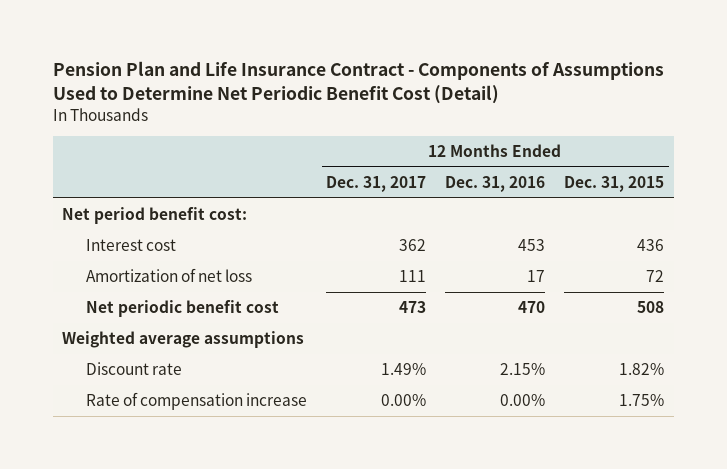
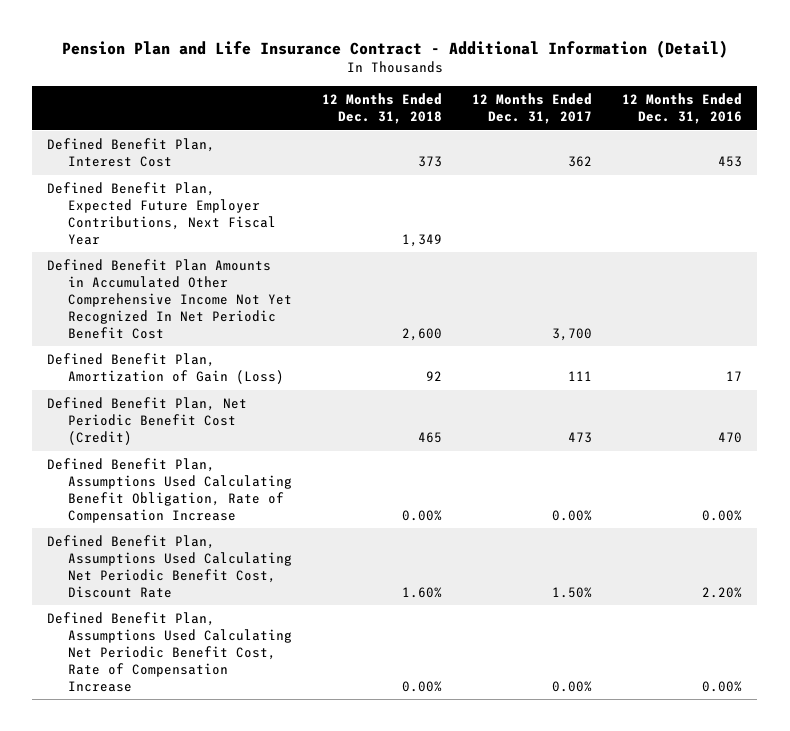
- Pension Plan and Life Insurance Contract - Components of Assumptions Used to Determine Net Periodic Benefit Cost (Detail)
+ Pension Plan and Life Insurance Contract - Additional Information (Detail)
- | 12 Months Ended Dec. 31, 2017 | 12 Months Ended Dec. 31, 2016 | 12 Months Ended Dec. 31, 2015
+ | 12 Months Ended Dec. 31, 2018 | 12 Months Ended Dec. 31, 2017 | 12 Months Ended Dec. 31, 2016
- Net period benefit cost:
- Interest cost | 362 | 453 | 436
- Amortization of net loss | 111 | 17 | 72
- Net periodic benefit cost | 473 | 470 | 508
- Weighted average assumptions
- Discount rate | 1.49% | 2.15% | 1.82%
- Rate of compensation increase | 0.00% | 0.00% | 1.75%
+ Defined Benefit Plan, Interest Cost | 373 | 362 | 453
+ Defined Benefit Plan, Expected Future Employer Contributions, Next Fiscal Year | 1,349 | |
+ Defined Benefit Plan Amounts in Accumulated Other Comprehensive Income Not Yet Recognized In Net Periodic Benefit Cost | 2,600 | 3,700 |
+ Defined Benefit Plan, Amortization of Gain (Loss) | 92 | 111 | 17
+ Defined Benefit Plan, Net Periodic Benefit Cost (Credit) | 465 | 473 | 470
+ Defined Benefit Plan, Assumptions Used Calculating Benefit Obligation, Rate of Compensation Increase | 0.00% | 0.00% | 0.00%
+ Defined Benefit Plan, Assumptions Used Calculating Net Periodic Benefit Cost, Discount Rate | 1.60% | 1.50% | 2.20%
+ Defined Benefit Plan, Assumptions Used Calculating Net Periodic Benefit Cost, Rate of Compensation Increase | 0.00% | 0.00% | 0.00%

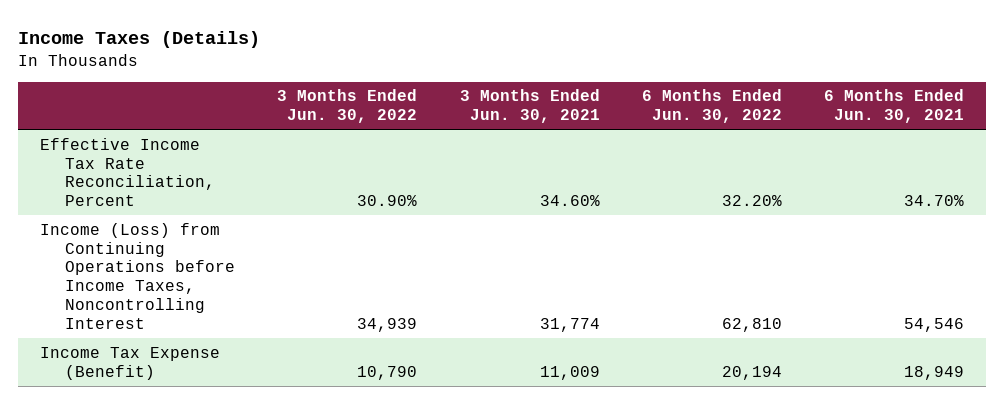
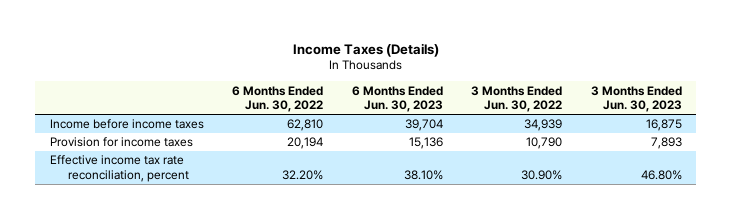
- | 3 Months Ended Jun. 30, 2022 | 3 Months Ended Jun. 30, 2021 | 6 Months Ended Jun. 30, 2022 | 6 Months Ended Jun. 30, 2021
+ | 6 Months Ended Jun. 30, 2022 | 6 Months Ended Jun. 30, 2023 | 3 Months Ended Jun. 30, 2022 | 3 Months Ended Jun. 30, 2023
- Effective Income Tax Rate Reconciliation, Percent | 30.90% | 34.60% | 32.20% | 34.70%
- Income (Loss) from Continuing Operations before Income Taxes, Noncontrolling Interest | 34,939 | 31,774 | 62,810 | 54,546
- Income Tax Expense (Benefit) | 10,790 | 11,009 | 20,194 | 18,949
+ Income before income taxes | 62,810 | 39,704 | 34,939 | 16,875
+ Provision for income taxes | 20,194 | 15,136 | 10,790 | 7,893
+ Effective income tax rate reconciliation, percent | 32.20% | 38.10% | 30.90% | 46.80%

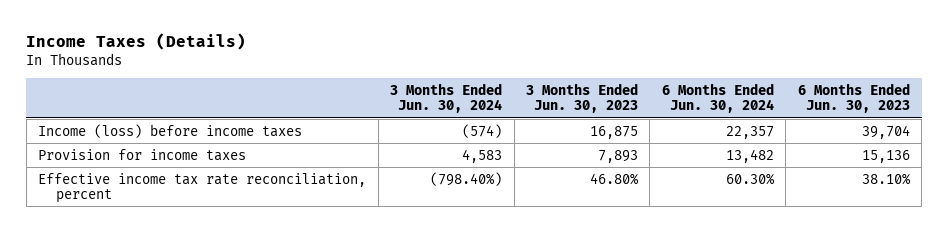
- | 6 Months Ended Jun. 30, 2022 | 6 Months Ended Jun. 30, 2023 | 3 Months Ended Jun. 30, 2022 | 3 Months Ended Jun. 30, 2023
+ | 3 Months Ended Jun. 30, 2024 | 3 Months Ended Jun. 30, 2023 | 6 Months Ended Jun. 30, 2024 | 6 Months Ended Jun. 30, 2023
- Income before income taxes | 62,810 | 39,704 | 34,939 | 16,875
+ Income (loss) before income taxes | (574) | 16,875 | 22,357 | 39,704

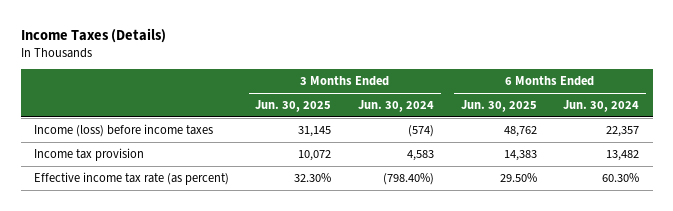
- | 3 Months Ended Jun. 30, 2024 | 3 Months Ended Jun. 30, 2023 | 6 Months Ended Jun. 30, 2024 | 6 Months Ended Jun. 30, 2023
+ | 3 Months Ended Jun. 30, 2025 | 3 Months Ended Jun. 30, 2024 | 6 Months Ended Jun. 30, 2025 | 6 Months Ended Jun. 30, 2024
- Provision for income taxes | 4,583 | 7,893 | 13,482 | 15,136
- Effective income tax rate reconciliation, percent | (798.40%) | 46.80% | 60.30% | 38.10%
+ Income tax provision | 10,072 | 4,583 | 14,383 | 13,482
+ Effective income tax rate (as percent) | 32.30% | (798.40%) | 29.50% | 60.30%

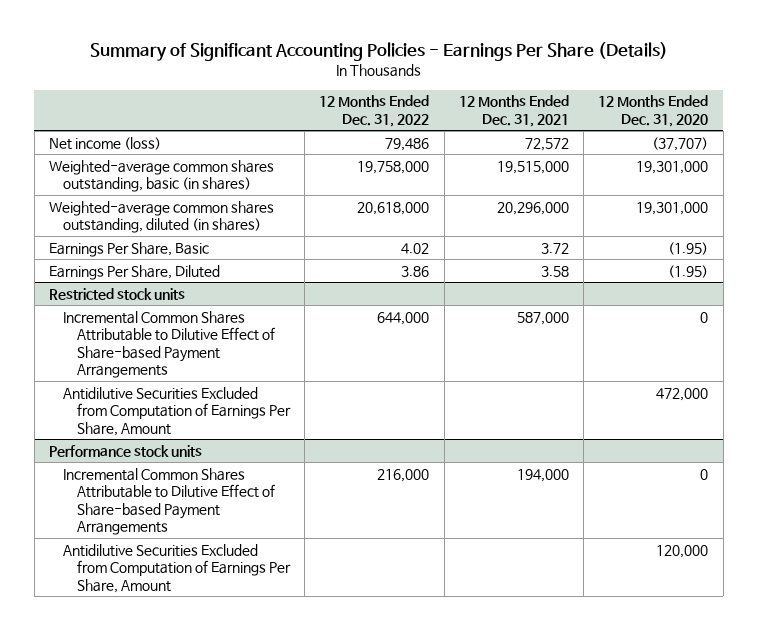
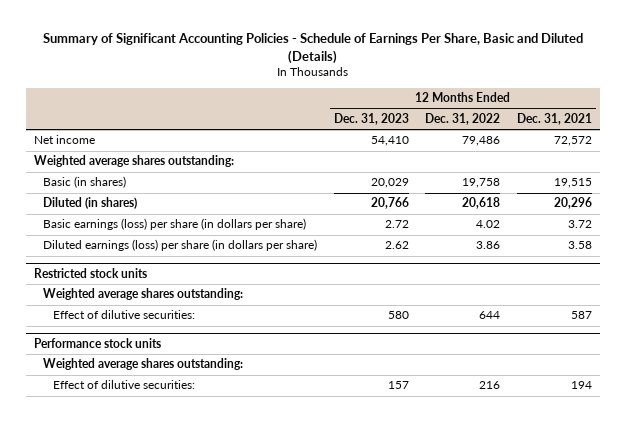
- Summary of Significant Accounting Policies - Earnings Per Share (Details)
+ Summary of Significant Accounting Policies - Schedule of Earnings Per Share, Basic and Diluted (Details)
- | 12 Months Ended Dec. 31, 2022 | 12 Months Ended Dec. 31, 2021 | 12 Months Ended Dec. 31, 2020
+ | 12 Months Ended Dec. 31, 2023 | 12 Months Ended Dec. 31, 2022 | 12 Months Ended Dec. 31, 2021
- Net income (loss) | 79,486 | 72,572 | (37,707)
- Weighted-average common shares outstanding, basic (in shares) | 19,758,000 | 19,515,000 | 19,301,000
- Weighted-average common shares outstanding, diluted (in shares) | 20,618,000 | 20,296,000 | 19,301,000
- Earnings Per Share, Basic | 4.02 | 3.72 | (1.95)
- Earnings Per Share, Diluted | 3.86 | 3.58 | (1.95)
+ Net income | 54,410 | 79,486 | 72,572
+ Weighted average shares outstanding:
+ Basic (in shares) | 20,029 | 19,758 | 19,515
+ Diluted (in shares) | 20,766 | 20,618 | 20,296
+ Basic earnings (loss) per share (in dollars per share) | 2.72 | 4.02 | 3.72
+ Diluted earnings (loss) per share (in dollars per share) | 2.62 | 3.86 | 3.58
@ Restricted stock units
- Incremental Common Shares Attributable to Dilutive Effect of Share-based Payment Arrangements | 644,000 | 587,000 | 0
- Antidilutive Securities Excluded from Computation of Earnings Per Share, Amount | | | 472,000
+ Weighted average shares outstanding:
+ Effect of dilutive securities: | 580 | 644 | 587
@ Performance stock units
- Incremental Common Shares Attributable to Dilutive Effect of Share-based Payment Arrangements | 216,000 | 194,000 | 0
- Antidilutive Securities Excluded from Computation of Earnings Per Share, Amount | | | 120,000
+ Weighted average shares outstanding:
+ Effect of dilutive securities: | 157 | 216 | 194

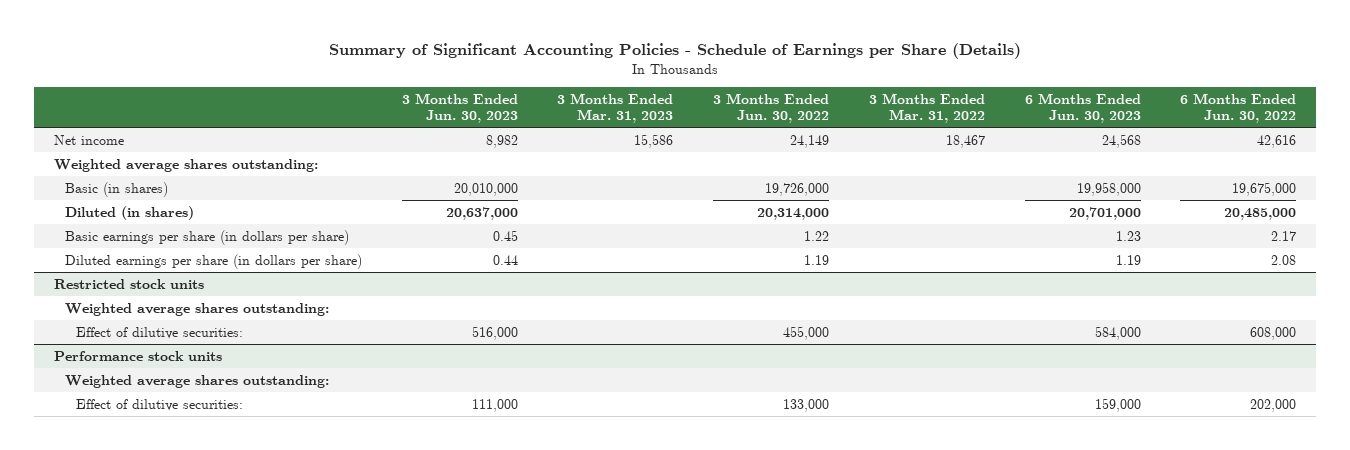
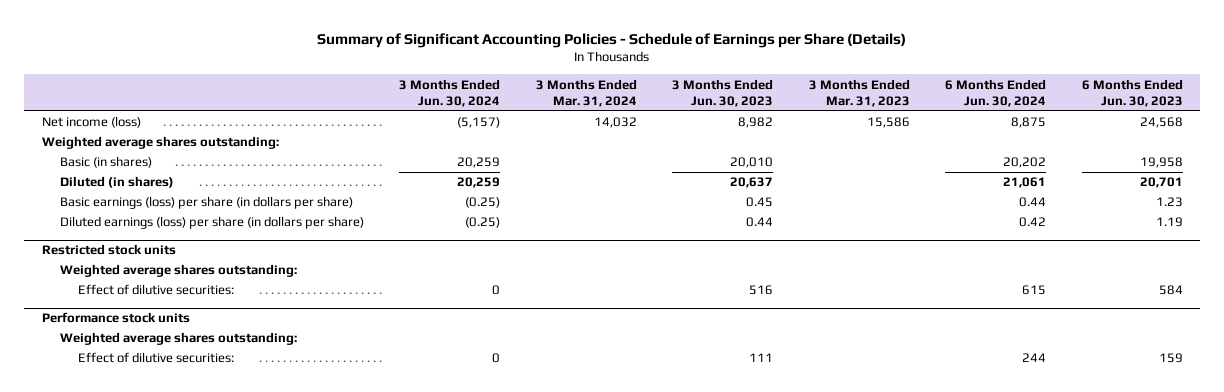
- | 3 Months Ended Jun. 30, 2023 | 3 Months Ended Mar. 31, 2023 | 3 Months Ended Jun. 30, 2022 | 3 Months Ended Mar. 31, 2022 | 6 Months Ended Jun. 30, 2023 | 6 Months Ended Jun. 30, 2022
+ | 3 Months Ended Jun. 30, 2024 | 3 Months Ended Mar. 31, 2024 | 3 Months Ended Jun. 30, 2023 | 3 Months Ended Mar. 31, 2023 | 6 Months Ended Jun. 30, 2024 | 6 Months Ended Jun. 30, 2023
- Net income | 8,982 | 15,586 | 24,149 | 18,467 | 24,568 | 42,616
+ Net income (loss) | (5,157) | 14,032 | 8,982 | 15,586 | 8,875 | 24,568
- Basic (in shares) | 20,010,000 | | 19,726,000 | | 19,958,000 | 19,675,000
- Diluted (in shares) | 20,637,000 | | 20,314,000 | | 20,701,000 | 20,485,000
- Basic earnings per share (in dollars per share) | 0.45 | | 1.22 | | 1.23 | 2.17
- Diluted earnings per share (in dollars per share) | 0.44 | | 1.19 | | 1.19 | 2.08
+ Basic (in shares) | 20,259 | | 20,010 | | 20,202 | 19,958
+ Diluted (in shares) | 20,259 | | 20,637 | | 21,061 | 20,701
+ Basic earnings (loss) per share (in dollars per share) | (0.25) | | 0.45 | | 0.44 | 1.23
+ Diluted earnings (loss) per share (in dollars per share) | (0.25) | | 0.44 | | 0.42 | 1.19
@ Restricted stock units
- Effect of dilutive securities: | 516,000 | | 455,000 | | 584,000 | 608,000
+ Effect of dilutive securities: | 0 | | 516 | | 615 | 584
@ Performance stock units
- Effect of dilutive securities: | 111,000 | | 133,000 | | 159,000 | 202,000
+ Effect of dilutive securities: | 0 | | 111 | | 244 | 159

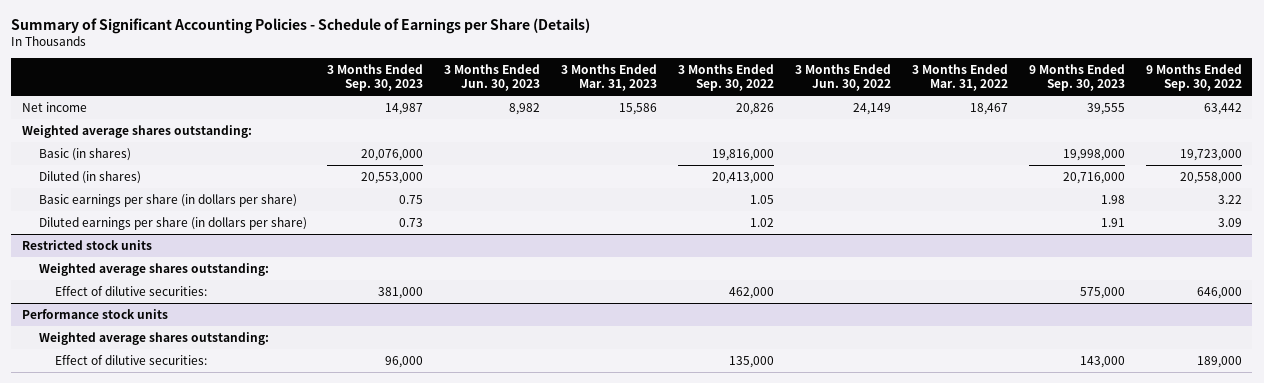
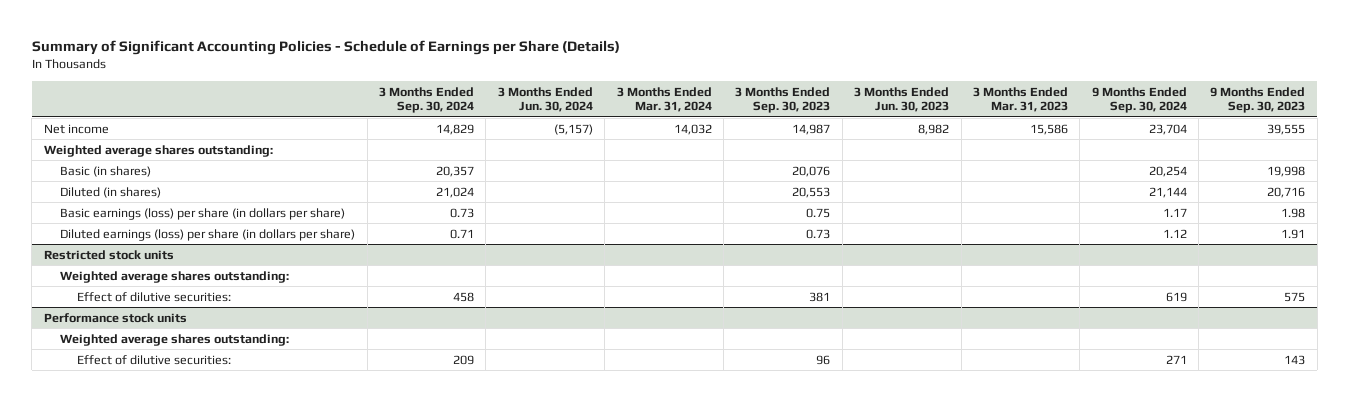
- | 3 Months Ended Sep. 30, 2023 | 3 Months Ended Jun. 30, 2023 | 3 Months Ended Mar. 31, 2023 | 3 Months Ended Sep. 30, 2022 | 3 Months Ended Jun. 30, 2022 | 3 Months Ended Mar. 31, 2022 | 9 Months Ended Sep. 30, 2023 | 9 Months Ended Sep. 30, 2022
+ | 3 Months Ended Sep. 30, 2024 | 3 Months Ended Jun. 30, 2024 | 3 Months Ended Mar. 31, 2024 | 3 Months Ended Sep. 30, 2023 | 3 Months Ended Jun. 30, 2023 | 3 Months Ended Mar. 31, 2023 | 9 Months Ended Sep. 30, 2024 | 9 Months Ended Sep. 30, 2023
- Basic (in shares) | 20,076,000 | | | 19,816,000 | | | 19,998,000 | 19,723,000
- Diluted (in shares) | 20,553,000 | | | 20,413,000 | | | 20,716,000 | 20,558,000
- Basic earnings per share (in dollars per share) | 0.75 | | | 1.05 | | | 1.98 | 3.22
- Diluted earnings per share (in dollars per share) | 0.73 | | | 1.02 | | | 1.91 | 3.09
+ Basic (in shares) | 20,357 | | | 20,076 | | | 20,254 | 19,998
+ Diluted (in shares) | 21,024 | | | 20,553 | | | 21,144 | 20,716
+ Basic earnings (loss) per share (in dollars per share) | 0.73 | | | 0.75 | | | 1.17 | 1.98
+ Diluted earnings (loss) per share (in dollars per share) | 0.71 | | | 0.73 | | | 1.12 | 1.91
@ Restricted stock units
- Effect of dilutive securities: | 381,000 | | | 462,000 | | | 575,000 | 646,000
+ Effect of dilutive securities: | 458 | | | 381 | | | 619 | 575
@ Performance stock units
- Effect of dilutive securities: | 96,000 | | | 135,000 | | | 143,000 | 189,000
+ Effect of dilutive securities: | 209 | | | 96 | | | 271 | 143

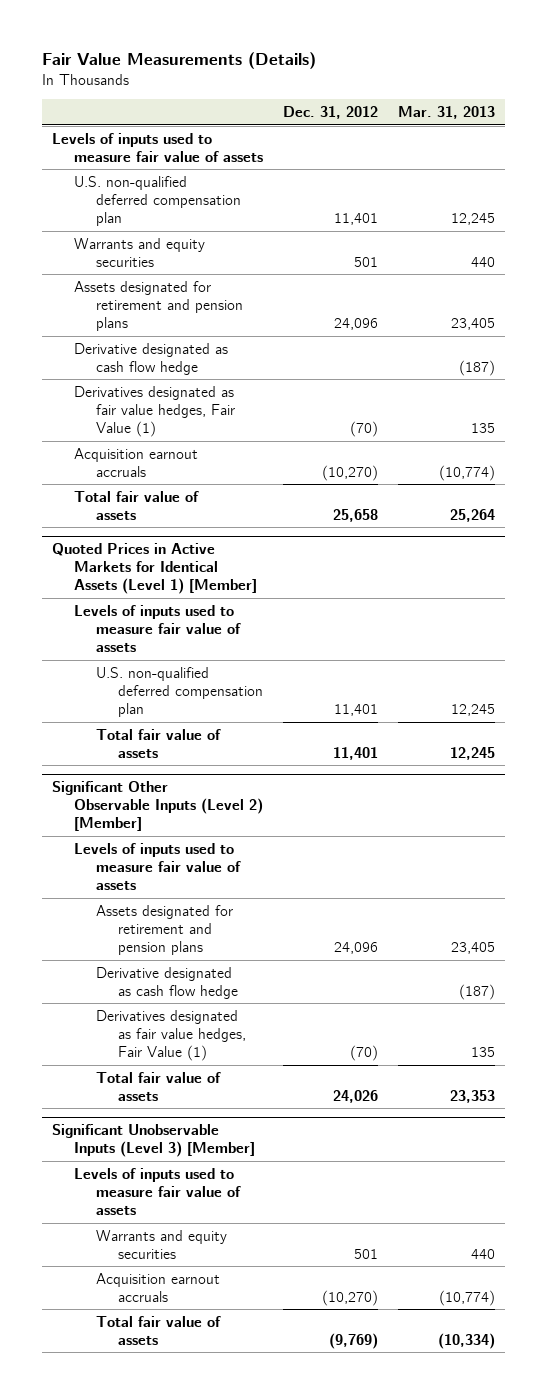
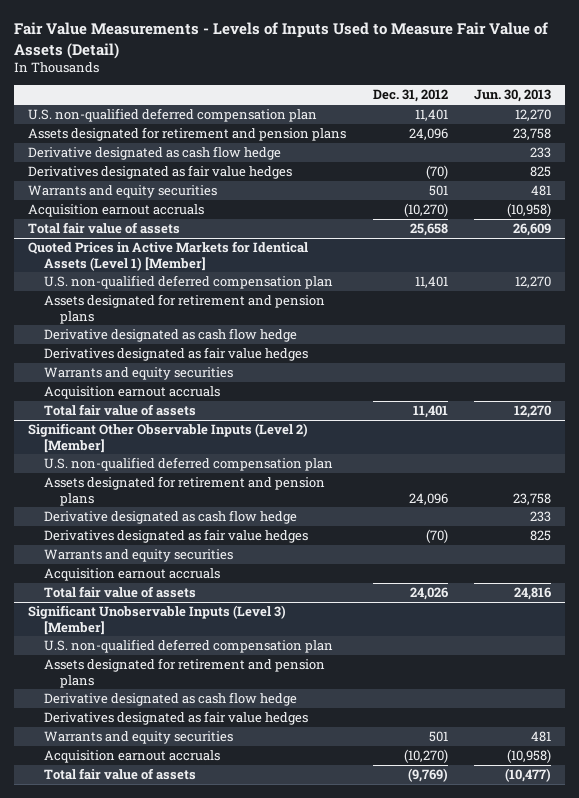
- Fair Value Measurements (Details)
+ Fair Value Measurements - Levels of Inputs Used to Measure Fair Value of Assets (Detail)
- | Dec. 31, 2012 | Mar. 31, 2013
+ | Dec. 31, 2012 | Jun. 30, 2013
- Levels of inputs used to measure fair value of assets
- Derivatives designated as fair value hedges, Fair Value (1) | (70) | 135
+ Derivatives designated as fair value hedges | (70) | 825
moved down: Warrants and equity securities | 501 | 481
@ Quoted Prices in Active Markets for Identical Assets (Level 1) [Member]
- Levels of inputs used to measure fair value of assets
+ Assets designated for retirement and pension plans
+ Derivative designated as cash flow hedge
+ Derivatives designated as fair value hedges
+ Warrants and equity securities
+ Acquisition earnout accruals
@ Significant Other Observable Inputs (Level 2) [Member]
- Levels of inputs used to measure fair value of assets
+ U.S. non-qualified deferred compensation plan
- Derivatives designated as fair value hedges, Fair Value (1) | (70) | 135
+ Derivatives designated as fair value hedges | (70) | 825
+ Warrants and equity securities
+ Acquisition earnout accruals
@ Significant Unobservable Inputs (Level 3) [Member]
- Levels of inputs used to measure fair value of assets
+ U.S. non-qualified deferred compensation plan
+ Assets designated for retirement and pension plans
+ Derivative designated as cash flow hedge
+ Derivatives designated as fair value hedges

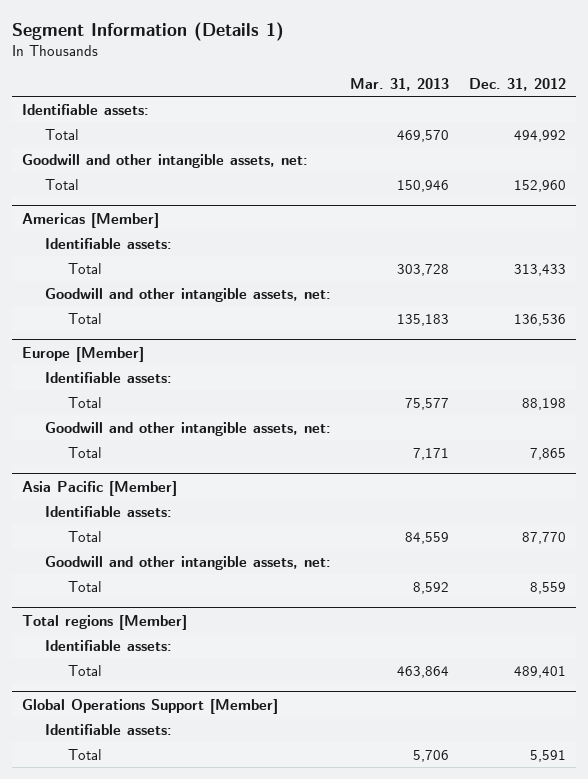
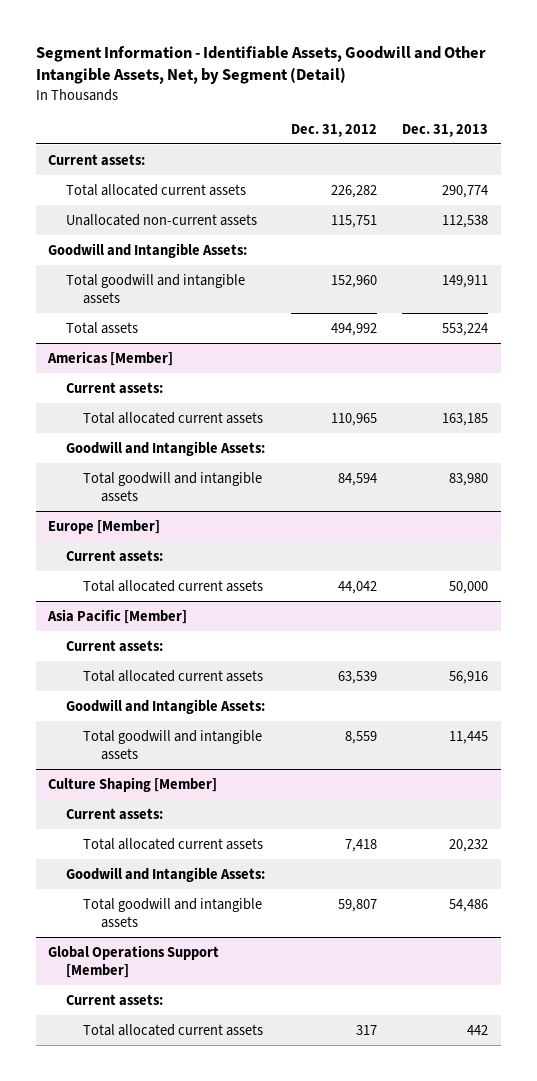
- Segment Information (Details 1)
+ Segment Information - Identifiable Assets, Goodwill and Other Intangible Assets, Net, by Segment (Detail)
- | Mar. 31, 2013 | Dec. 31, 2012
+ | Dec. 31, 2012 | Dec. 31, 2013
- Identifiable assets:
- Total | 469,570 | 494,992
- Goodwill and other intangible assets, net:
- Total | 150,946 | 152,960
+ Current assets:
+ Total allocated current assets | 226,282 | 290,774
+ Unallocated non-current assets | 115,751 | 112,538
+ Goodwill and Intangible Assets:
+ Total goodwill and intangible assets | 152,960 | 149,911
+ Total assets | 494,992 | 553,224
@ Americas [Member]
- Identifiable assets:
- Total | 303,728 | 313,433
- Goodwill and other intangible assets, net:
- Total | 135,183 | 136,536
+ Current assets:
+ Total allocated current assets | 110,965 | 163,185
+ Goodwill and Intangible Assets:
+ Total goodwill and intangible assets | 84,594 | 83,980
@ Europe [Member]
- Identifiable assets:
- Total | 75,577 | 88,198
- Goodwill and other intangible assets, net:
- Total | 7,171 | 7,865
+ Current assets:
+ Total allocated current assets | 44,042 | 50,000
@ Asia Pacific [Member]
- Identifiable assets:
- Total | 84,559 | 87,770
- Goodwill and other intangible assets, net:
- Total | 8,592 | 8,559
- Total regions [Member]
- Identifiable assets:
- Total | 463,864 | 489,401
@ Asia Pacific [Member]
+ Current assets:
+ Total allocated current assets | 63,539 | 56,916
+ Goodwill and Intangible Assets:
+ Total goodwill and intangible assets | 8,559 | 11,445
+ Culture Shaping [Member]
+ Current assets:
+ Total allocated current assets | 7,418 | 20,232
+ Goodwill and Intangible Assets:
+ Total goodwill and intangible assets | 59,807 | 54,486
@ Global Operations Support [Member]
- Identifiable assets:
- Total | 5,706 | 5,591
+ Current assets:
+ Total allocated current assets | 317 | 442

